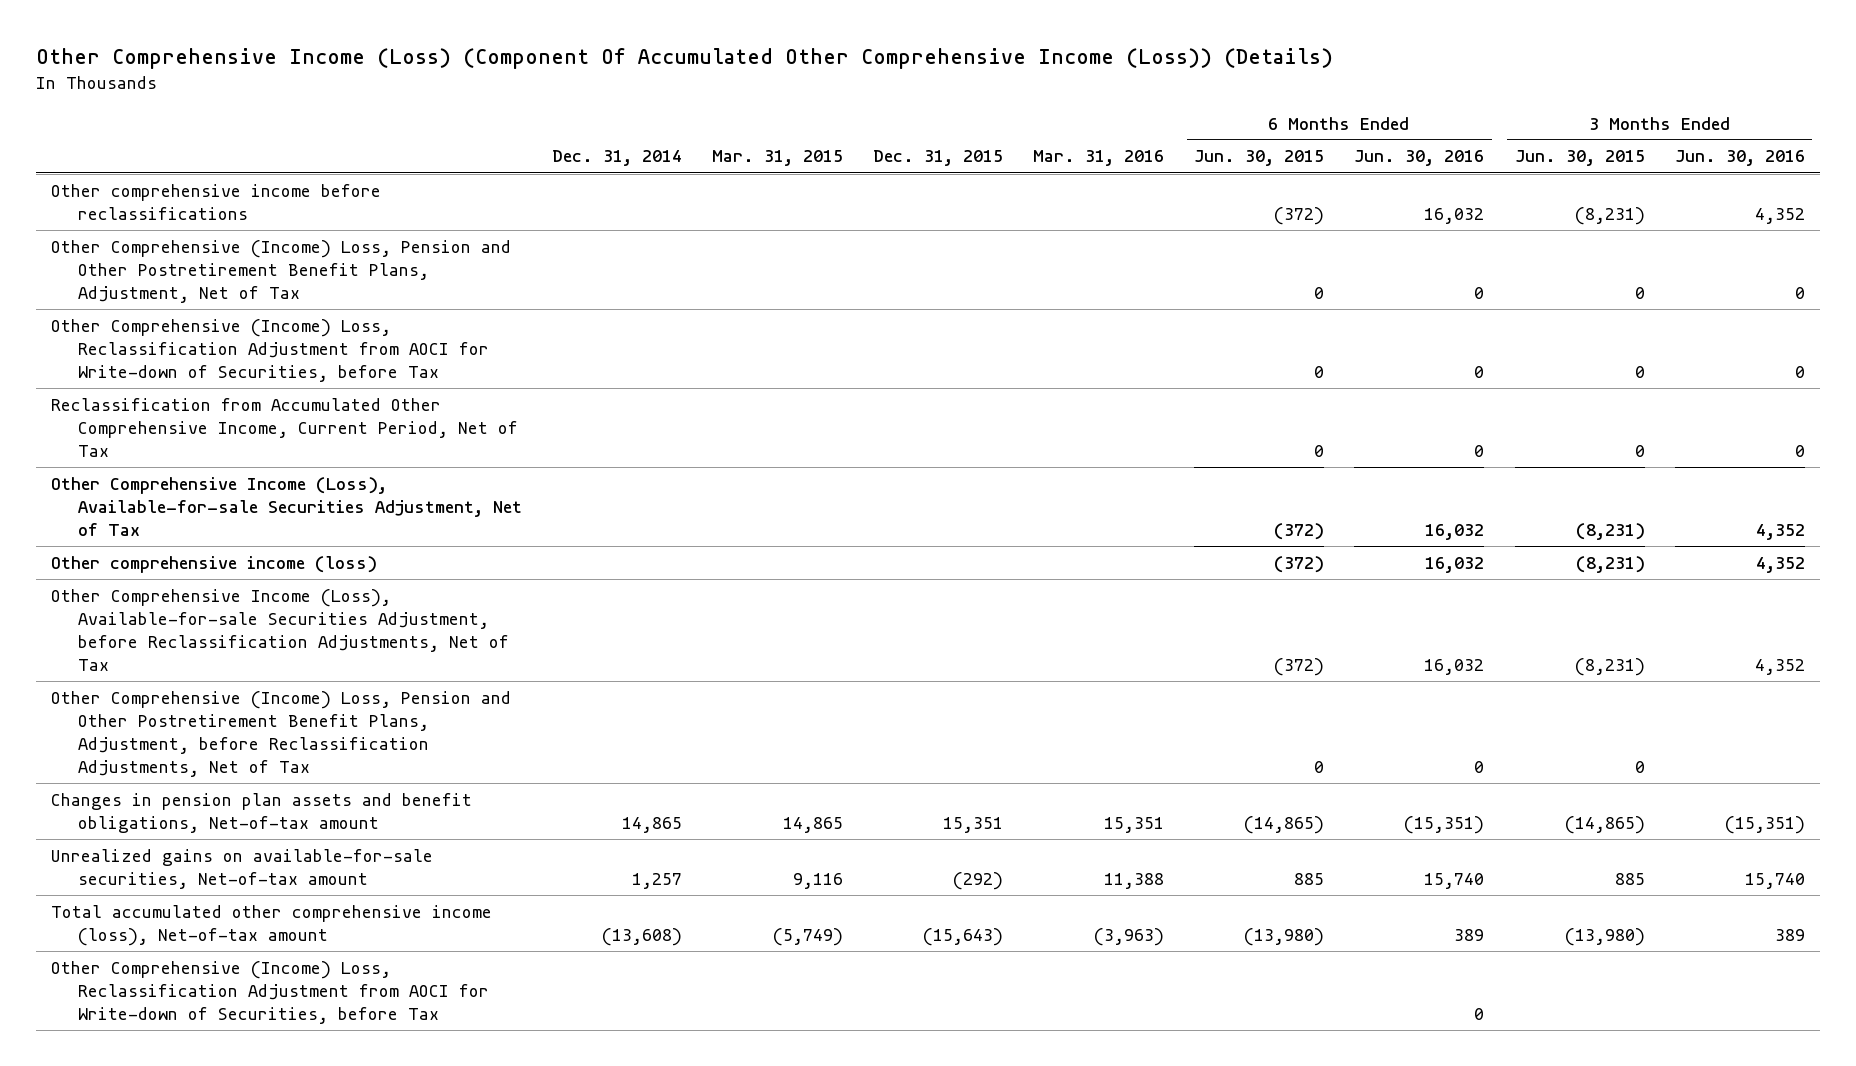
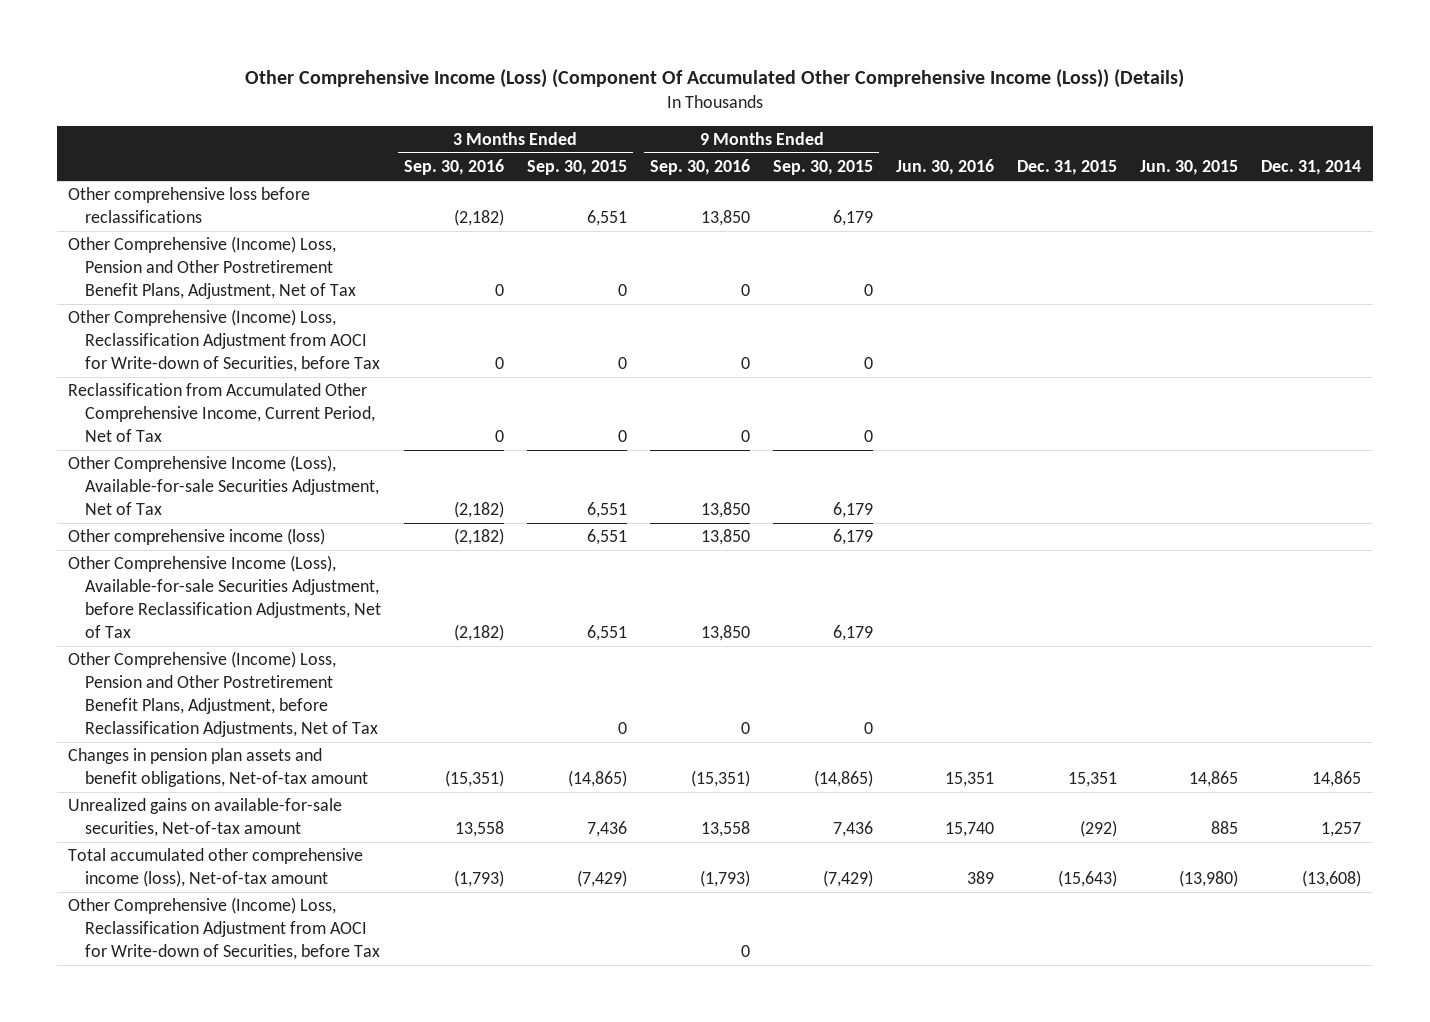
- | Dec. 31, 2014 | Mar. 31, 2015 | Dec. 31, 2015 | Mar. 31, 2016 | 6 Months Ended Jun. 30, 2015 | 6 Months Ended Jun. 30, 2016 | 3 Months Ended Jun. 30, 2015 | 3 Months Ended Jun. 30, 2016
+ | 3 Months Ended Sep. 30, 2016 | 3 Months Ended Sep. 30, 2015 | 9 Months Ended Sep. 30, 2016 | 9 Months Ended Sep. 30, 2015 | Jun. 30, 2016 | Dec. 31, 2015 | Jun. 30, 2015 | Dec. 31, 2014
- Other comprehensive income before reclassifications | | | | | (372) | 16,032 | (8,231) | 4,352
+ Other comprehensive loss before reclassifications | (2,182) | 6,551 | 13,850 | 6,179 | | | |

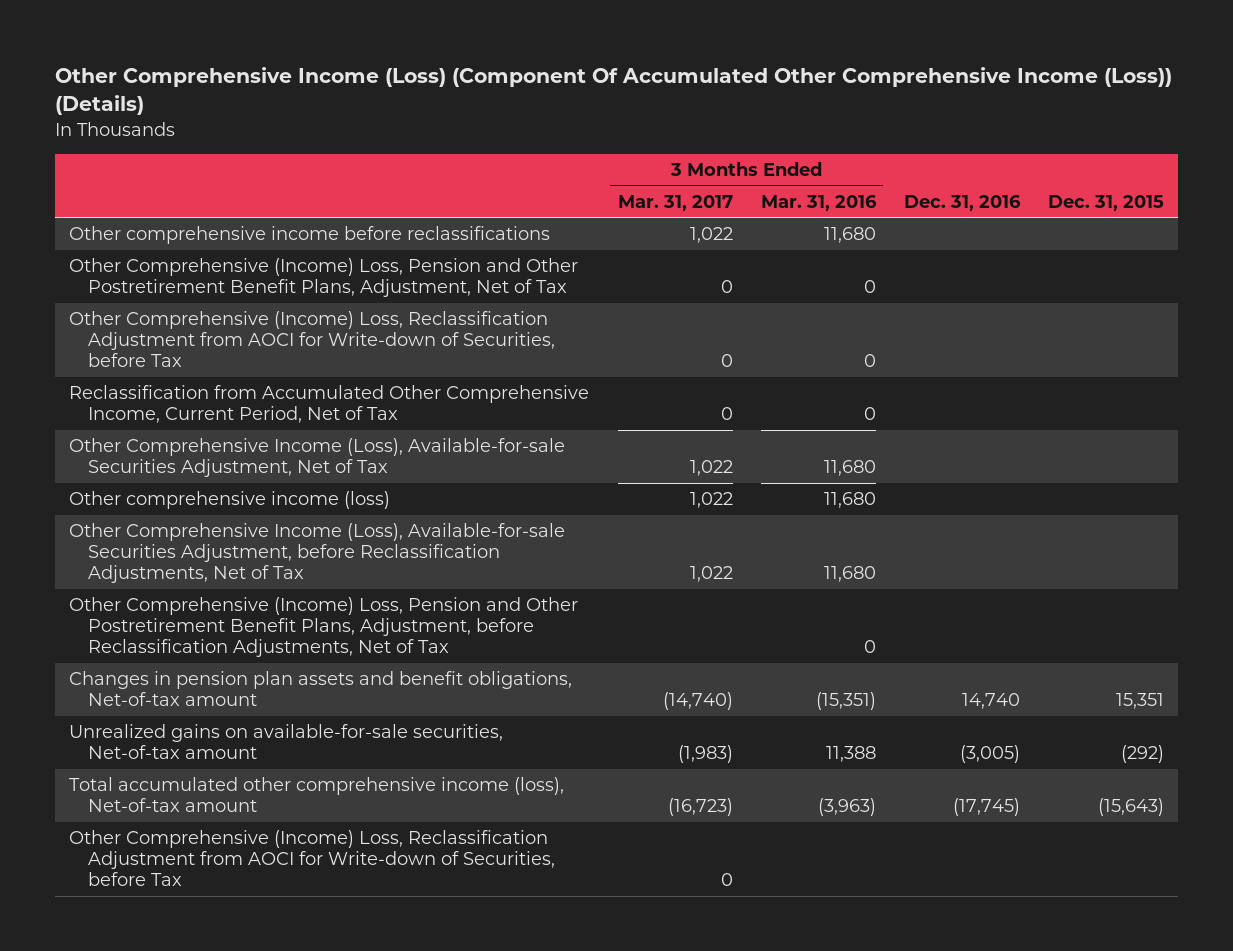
- | 3 Months Ended Sep. 30, 2016 | 3 Months Ended Sep. 30, 2015 | 9 Months Ended Sep. 30, 2016 | 9 Months Ended Sep. 30, 2015 | Jun. 30, 2016 | Dec. 31, 2015 | Jun. 30, 2015 | Dec. 31, 2014
+ | 3 Months Ended Mar. 31, 2017 | 3 Months Ended Mar. 31, 2016 | Dec. 31, 2016 | Dec. 31, 2015
- Other comprehensive loss before reclassifications | (2,182) | 6,551 | 13,850 | 6,179 | | | |
+ Other comprehensive income before reclassifications | 1,022 | 11,680 | |

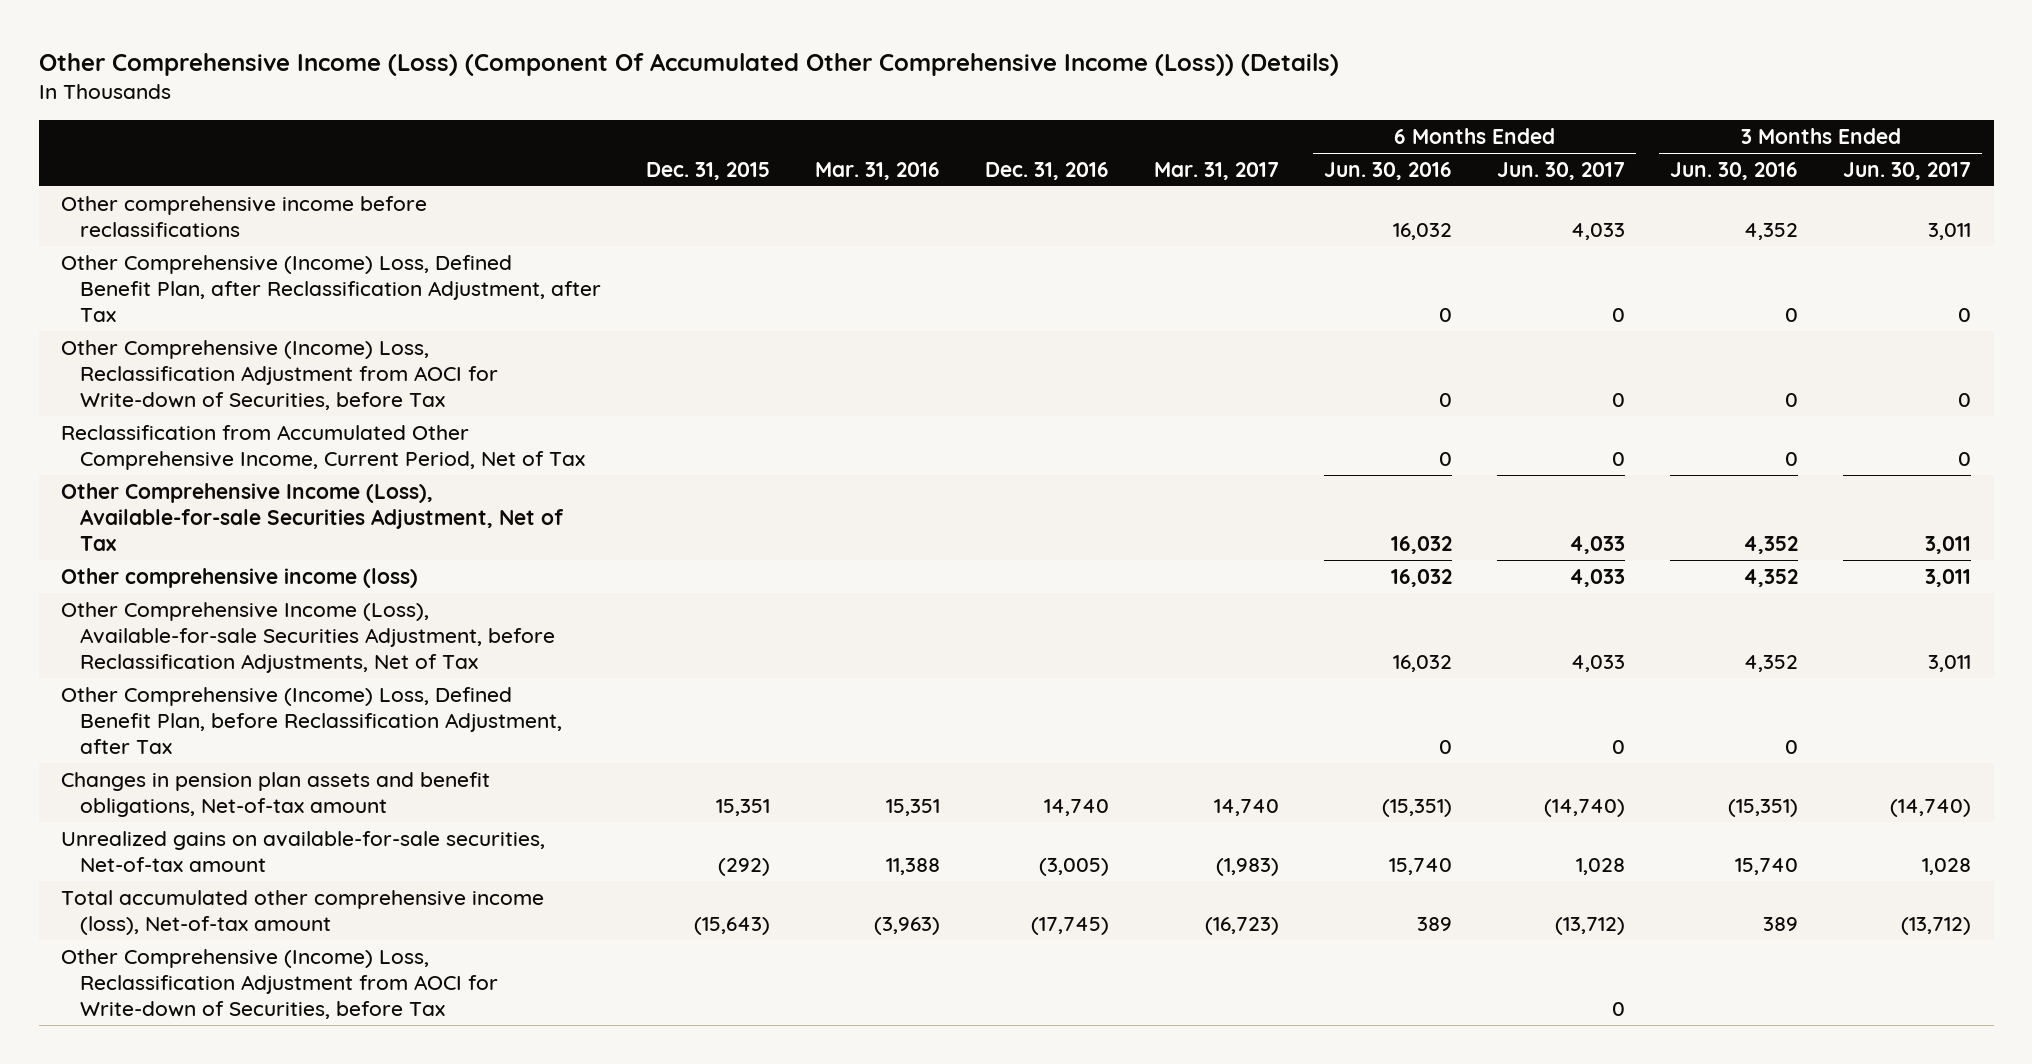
- | 3 Months Ended Mar. 31, 2017 | 3 Months Ended Mar. 31, 2016 | Dec. 31, 2016 | Dec. 31, 2015
+ | Dec. 31, 2015 | Mar. 31, 2016 | Dec. 31, 2016 | Mar. 31, 2017 | 6 Months Ended Jun. 30, 2016 | 6 Months Ended Jun. 30, 2017 | 3 Months Ended Jun. 30, 2016 | 3 Months Ended Jun. 30, 2017
- Other Comprehensive (Income) Loss, Pension and Other Postretirement Benefit Plans, Adjustment, Net of Tax | 0 | 0 | |
+ Other Comprehensive (Income) Loss, Defined Benefit Plan, after Reclassification Adjustment, after Tax | | | | | 0 | 0 | 0 | 0
- Other Comprehensive (Income) Loss, Pension and Other Postretirement Benefit Plans, Adjustment, before Reclassification Adjustments, Net of Tax | | 0 | |
+ Other Comprehensive (Income) Loss, Defined Benefit Plan, before Reclassification Adjustment, after Tax | | | | | 0 | 0 | 0 |

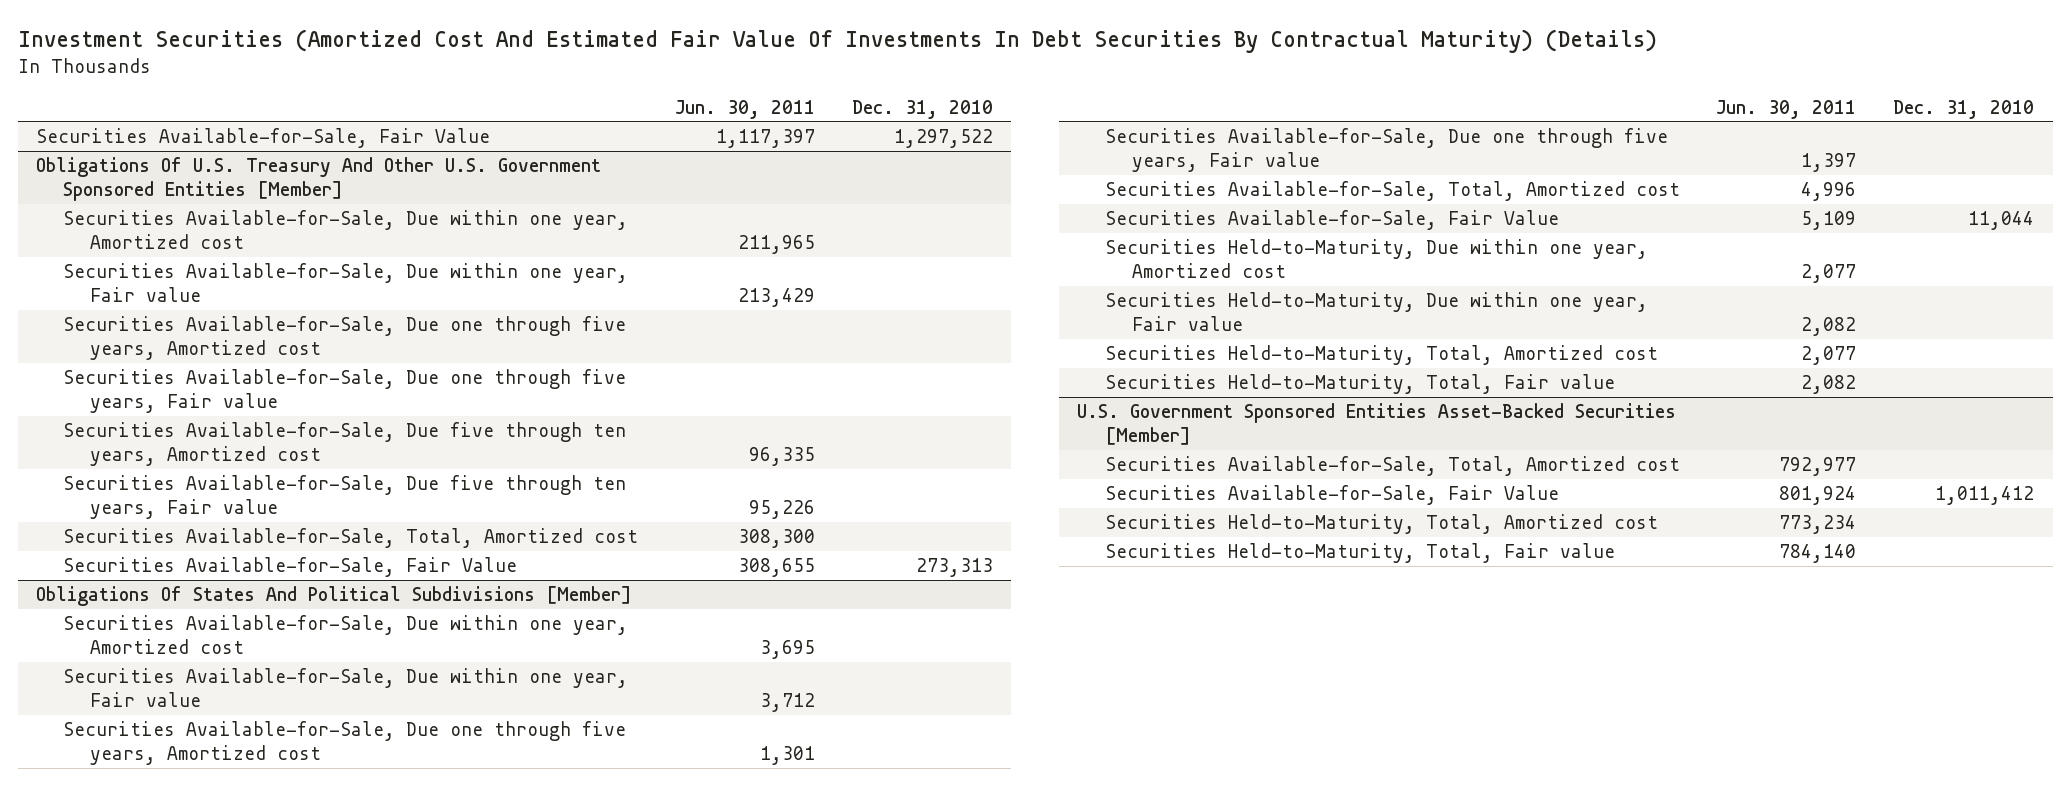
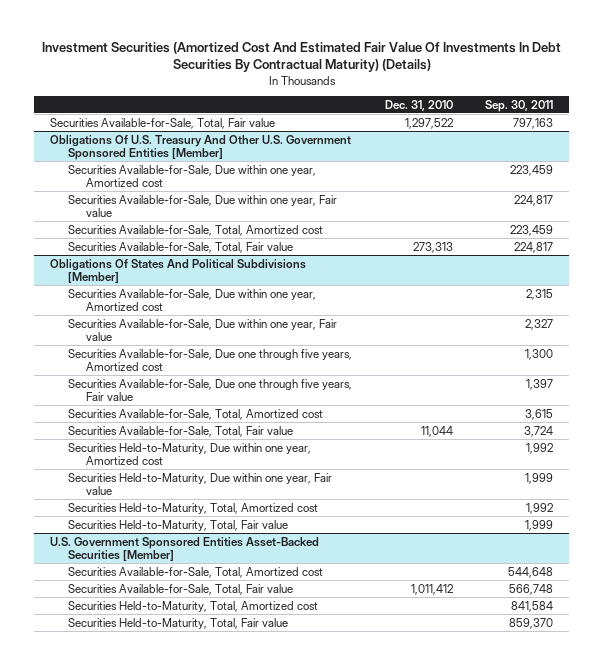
- | Jun. 30, 2011 | Dec. 31, 2010
+ | Dec. 31, 2010 | Sep. 30, 2011
- Securities Available-for-Sale, Fair Value | 1,117,397 | 1,297,522
+ Securities Available-for-Sale, Total, Fair value | 1,297,522 | 797,163
@ Obligations Of U.S. Treasury And Other U.S. Government Sponsored Entities [Member]
- Securities Available-for-Sale, Due one through five years, Amortized cost
- Securities Available-for-Sale, Due one through five years, Fair value
- Securities Available-for-Sale, Due five through ten years, Amortized cost | 96,335 |
- Securities Available-for-Sale, Due five through ten years, Fair value | 95,226 |
- Securities Available-for-Sale, Fair Value | 308,655 | 273,313
+ Securities Available-for-Sale, Total, Fair value | 273,313 | 224,817
@ Obligations Of States And Political Subdivisions [Member]
- Securities Available-for-Sale, Fair Value | 5,109 | 11,044
+ Securities Available-for-Sale, Total, Fair value | 11,044 | 3,724
@ U.S. Government Sponsored Entities Asset-Backed Securities [Member]
- Securities Available-for-Sale, Fair Value | 801,924 | 1,011,412
+ Securities Available-for-Sale, Total, Fair value | 1,011,412 | 566,748

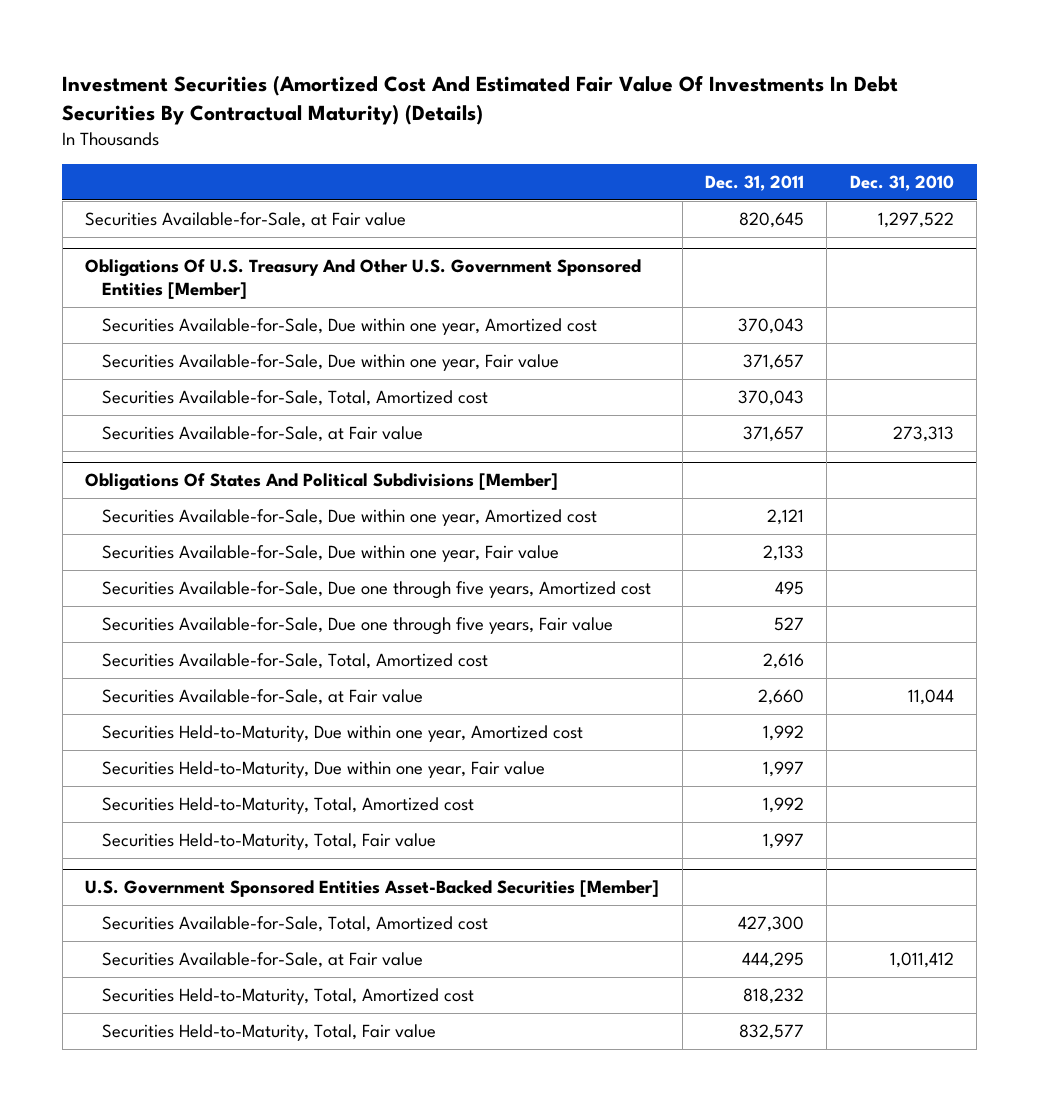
- | Dec. 31, 2010 | Sep. 30, 2011
+ | Dec. 31, 2011 | Dec. 31, 2010
- Securities Available-for-Sale, Total, Fair value | 1,297,522 | 797,163
+ Securities Available-for-Sale, at Fair value | 820,645 | 1,297,522
@ Obligations Of U.S. Treasury And Other U.S. Government Sponsored Entities [Member]
- Securities Available-for-Sale, Total, Fair value | 273,313 | 224,817
+ Securities Available-for-Sale, at Fair value | 371,657 | 273,313
@ Obligations Of States And Political Subdivisions [Member]
- Securities Available-for-Sale, Total, Fair value | 11,044 | 3,724
+ Securities Available-for-Sale, at Fair value | 2,660 | 11,044
@ U.S. Government Sponsored Entities Asset-Backed Securities [Member]
- Securities Available-for-Sale, Total, Fair value | 1,011,412 | 566,748
+ Securities Available-for-Sale, at Fair value | 444,295 | 1,011,412

